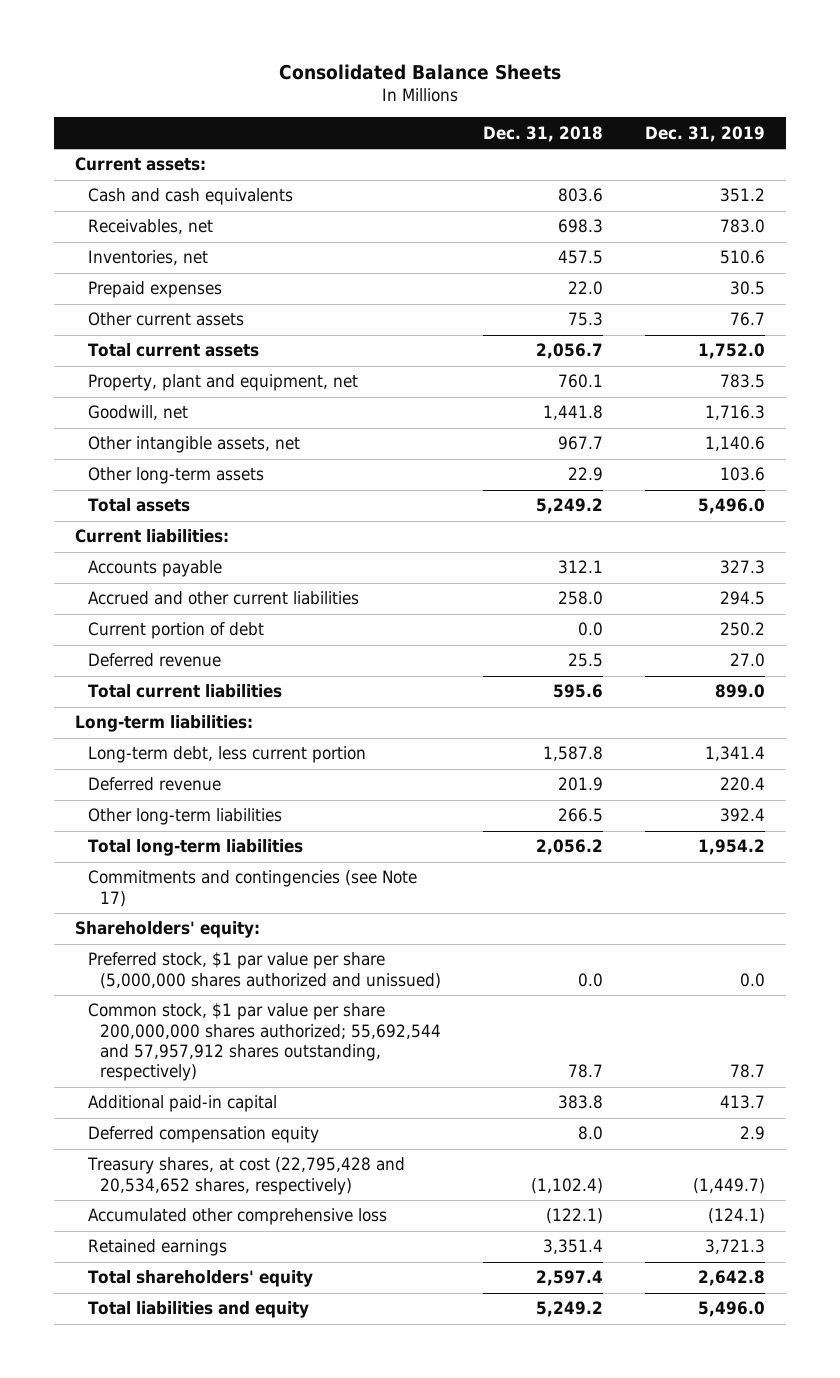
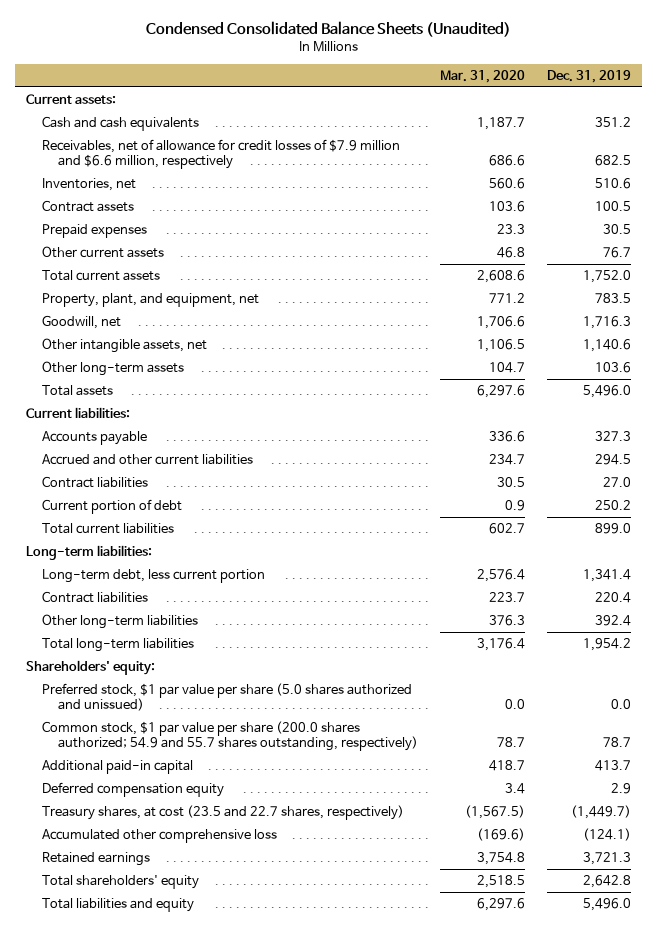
- Consolidated Balance Sheets
+ Condensed Consolidated Balance Sheets (Unaudited)
- | Dec. 31, 2018 | Dec. 31, 2019
+ | Mar. 31, 2020 | Dec. 31, 2019
- Receivables, net | 698.3 | 783.0
+ Receivables, net of allowance for credit losses of $7.9 million and $6.6 million, respectively | 686.6 | 682.5
+ Contract assets | 103.6 | 100.5
- Property, plant and equipment, net | 760.1 | 783.5
+ Property, plant, and equipment, net | 771.2 | 783.5
+ Contract liabilities | 30.5 | 27.0
- Deferred revenue | 25.5 | 27.0
- Deferred revenue | 201.9 | 220.4
+ Contract liabilities | 223.7 | 220.4
- Commitments and contingencies (see Note 17)
- Preferred stock, $1 par value per share (5,000,000 shares authorized and unissued) | 0.0 | 0.0
- Common stock, $1 par value per share 200,000,000 shares authorized; 55,692,544 and 57,957,912 shares outstanding, respectively) | 78.7 | 78.7
+ Preferred stock, $1 par value per share (5.0 shares authorized and unissued) | 0.0 | 0.0
+ Common stock, $1 par value per share (200.0 shares authorized; 54.9 and 55.7 shares outstanding, respectively) | 78.7 | 78.7
- Treasury shares, at cost (22,795,428 and 20,534,652 shares, respectively) | (1,102.4) | (1,449.7)
+ Treasury shares, at cost (23.5 and 22.7 shares, respectively) | (1,567.5) | (1,449.7)

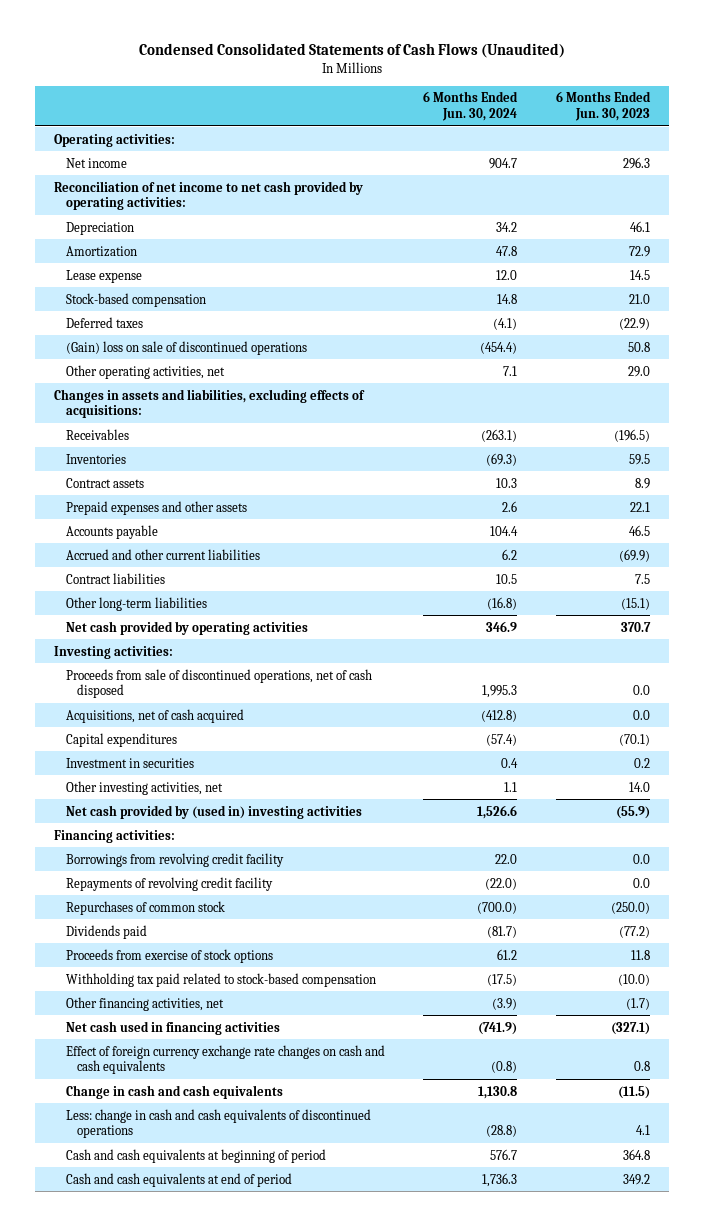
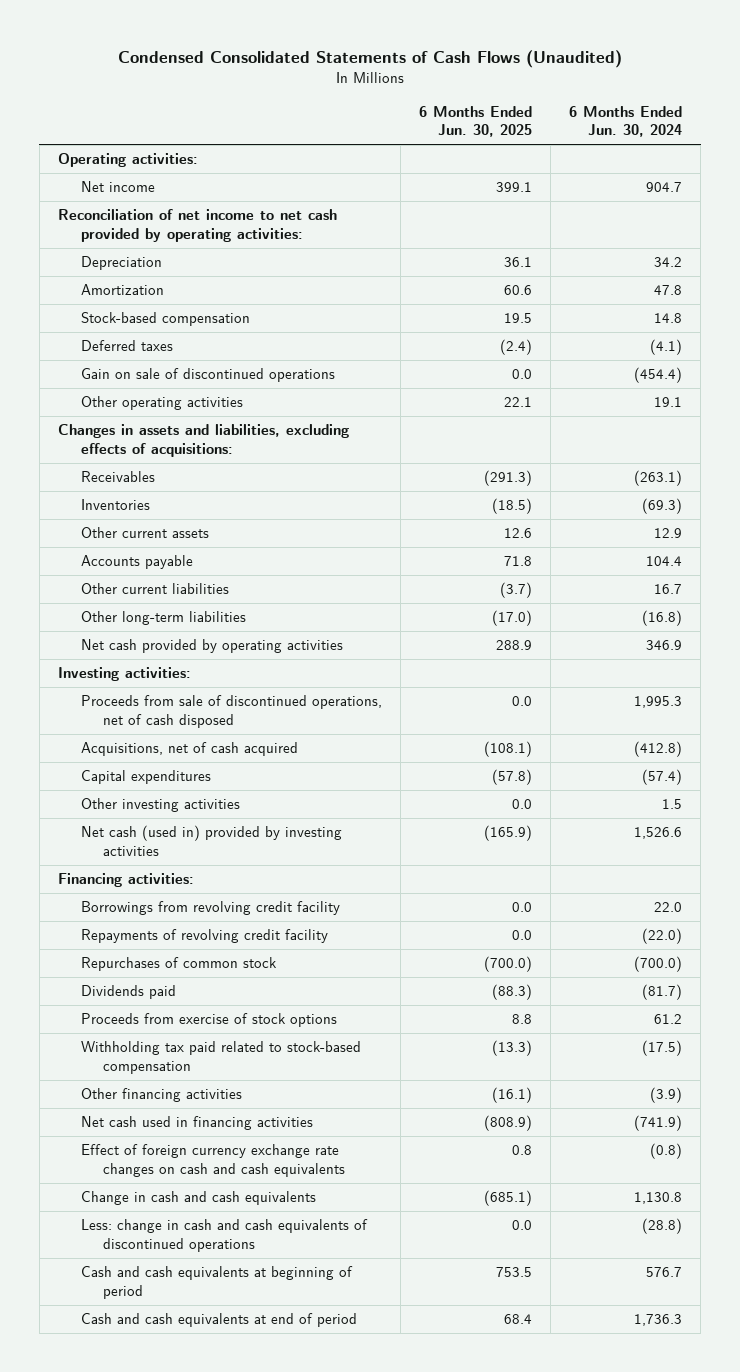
- | 6 Months Ended Jun. 30, 2024 | 6 Months Ended Jun. 30, 2023
+ | 6 Months Ended Jun. 30, 2025 | 6 Months Ended Jun. 30, 2024
- Lease expense | 12.0 | 14.5
- (Gain) loss on sale of discontinued operations | (454.4) | 50.8
- Other operating activities, net | 7.1 | 29.0
+ Gain on sale of discontinued operations | 0.0 | (454.4)
+ Other operating activities | 22.1 | 19.1
- Contract assets | 10.3 | 8.9
- Prepaid expenses and other assets | 2.6 | 22.1
+ Other current assets | 12.6 | 12.9
- Accrued and other current liabilities | 6.2 | (69.9)
- Contract liabilities | 10.5 | 7.5
+ Other current liabilities | (3.7) | 16.7
- Investment in securities | 0.4 | 0.2
- Other investing activities, net | 1.1 | 14.0
- Net cash provided by (used in) investing activities | 1,526.6 | (55.9)
+ Other investing activities | 0.0 | 1.5
+ Net cash (used in) provided by investing activities | (165.9) | 1,526.6
- Other financing activities, net | (3.9) | (1.7)
+ Other financing activities | (16.1) | (3.9)

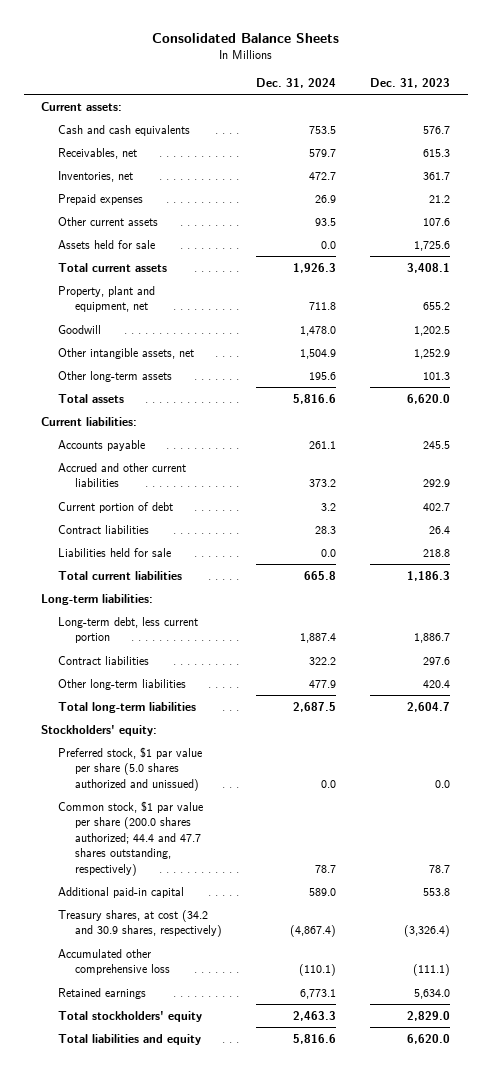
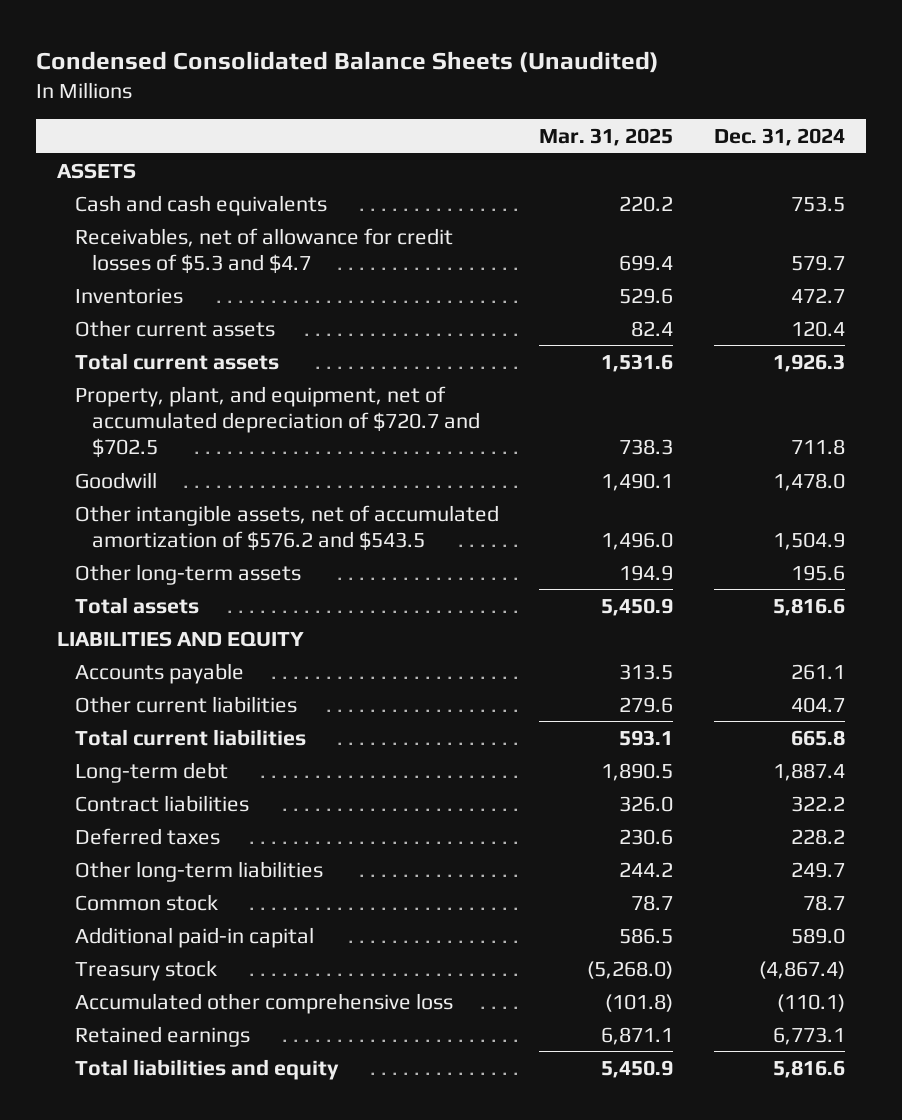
- Consolidated Balance Sheets
+ Condensed Consolidated Balance Sheets (Unaudited)
- | Dec. 31, 2024 | Dec. 31, 2023
+ | Mar. 31, 2025 | Dec. 31, 2024
- Current assets:
+ ASSETS
- Receivables, net | 579.7 | 615.3
- Inventories, net | 472.7 | 361.7
- Prepaid expenses | 26.9 | 21.2
- Other current assets | 93.5 | 107.6
- Assets held for sale | 0.0 | 1,725.6
+ Receivables, net of allowance for credit losses of $5.3 and $4.7 | 699.4 | 579.7
+ Inventories | 529.6 | 472.7
+ Other current assets | 82.4 | 120.4
- Property, plant and equipment, net | 711.8 | 655.2
+ Property, plant, and equipment, net of accumulated depreciation of $720.7 and $702.5 | 738.3 | 711.8
- Other intangible assets, net | 1,504.9 | 1,252.9
+ Other intangible assets, net of accumulated amortization of $576.2 and $543.5 | 1,496.0 | 1,504.9
- Current liabilities:
+ LIABILITIES AND EQUITY
- Accrued and other current liabilities | 373.2 | 292.9
- Current portion of debt | 3.2 | 402.7
- Contract liabilities | 28.3 | 26.4
- Liabilities held for sale | 0.0 | 218.8
+ Other current liabilities | 279.6 | 404.7
- Long-term liabilities:
- Long-term debt, less current portion | 1,887.4 | 1,886.7
+ Long-term debt | 1,890.5 | 1,887.4
- Other long-term liabilities | 477.9 | 420.4
- Total long-term liabilities | 2,687.5 | 2,604.7
- Stockholders' equity:
- Preferred stock, $1 par value per share (5.0 shares authorized and unissued) | 0.0 | 0.0
- Common stock, $1 par value per share (200.0 shares authorized; 44.4 and 47.7 shares outstanding, respectively) | 78.7 | 78.7
+ Deferred taxes | 230.6 | 228.2
+ Other long-term liabilities | 244.2 | 249.7
+ Common stock | 78.7 | 78.7
- Treasury shares, at cost (34.2 and 30.9 shares, respectively) | (4,867.4) | (3,326.4)
+ Treasury stock | (5,268.0) | (4,867.4)
- Total stockholders' equity | 2,463.3 | 2,829.0

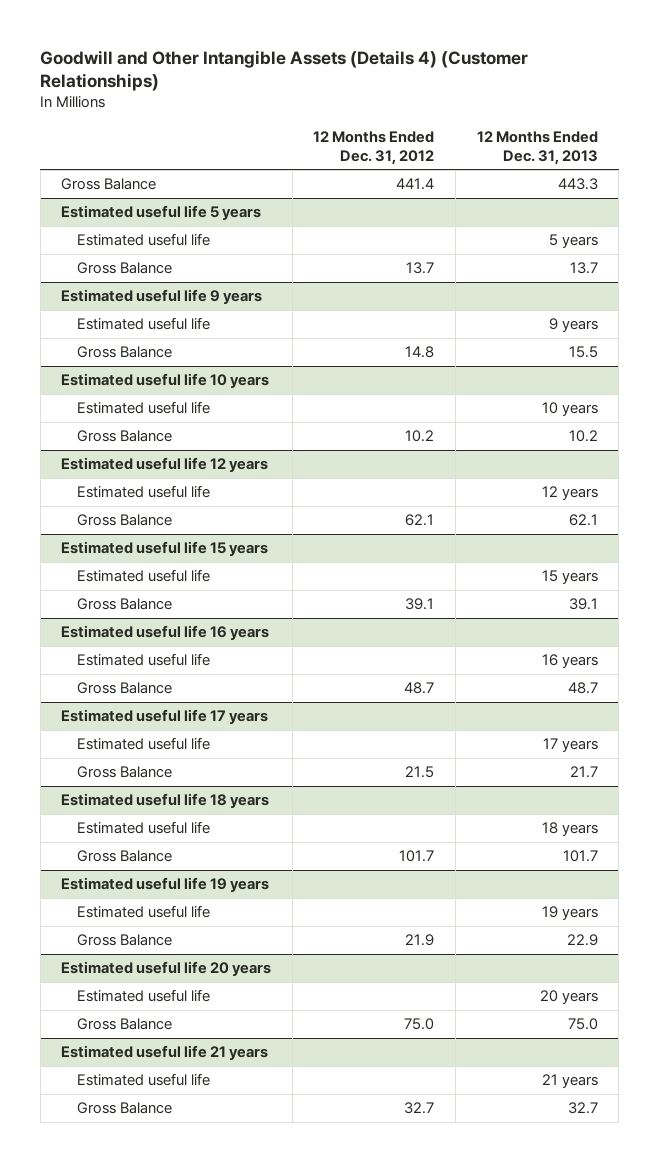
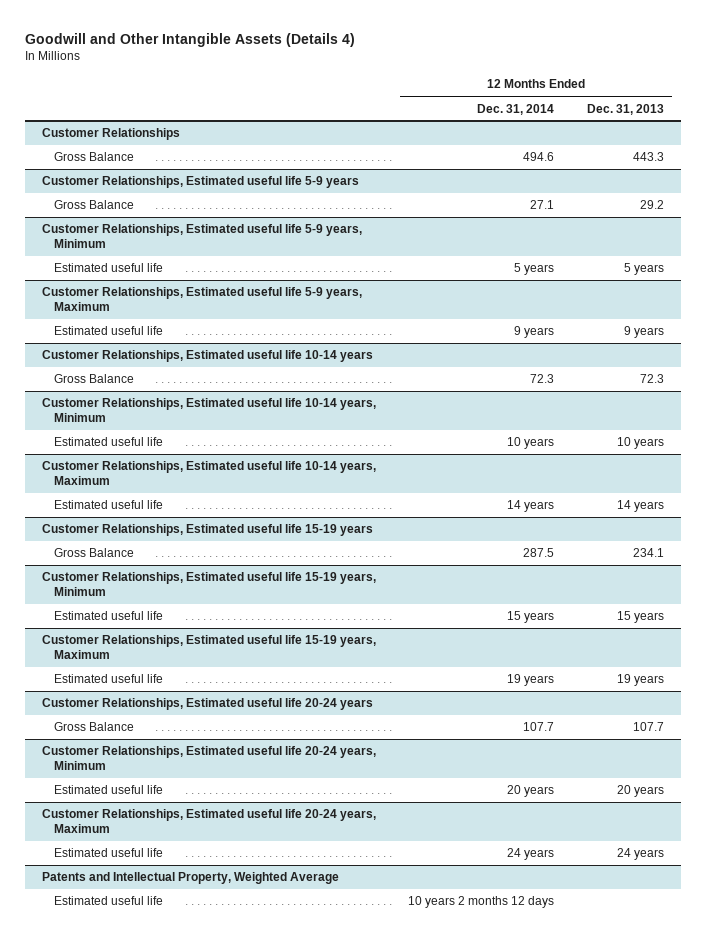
- Goodwill and Other Intangible Assets (Details 4) (Customer Relationships)
+ Goodwill and Other Intangible Assets (Details 4)
- | 12 Months Ended Dec. 31, 2012 | 12 Months Ended Dec. 31, 2013
+ | 12 Months Ended Dec. 31, 2014 | 12 Months Ended Dec. 31, 2013
+ Customer Relationships
- Estimated useful life 5 years
+ Customer Relationships, Estimated useful life 5-9 years
+ Gross Balance | 27.1 | 29.2
+ Customer Relationships, Estimated useful life 5-9 years, Minimum
- Gross Balance | 13.7 | 13.7
- Estimated useful life 9 years
+ Customer Relationships, Estimated useful life 5-9 years, Maximum
- Gross Balance | 14.8 | 15.5
- Estimated useful life 10 years
+ Customer Relationships, Estimated useful life 10-14 years
+ Gross Balance | 72.3 | 72.3
+ Customer Relationships, Estimated useful life 10-14 years, Minimum
- Gross Balance | 10.2 | 10.2
- Estimated useful life 12 years
- Estimated useful life | | 12 years
- Gross Balance | 62.1 | 62.1
- Estimated useful life 15 years
+ Customer Relationships, Estimated useful life 10-14 years, Maximum
+ Estimated useful life | 14 years | 14 years
+ Customer Relationships, Estimated useful life 15-19 years
+ Gross Balance | 287.5 | 234.1
+ Customer Relationships, Estimated useful life 15-19 years, Minimum
- Gross Balance | 39.1 | 39.1
- Estimated useful life 16 years
- Estimated useful life | | 16 years
- Gross Balance | 48.7 | 48.7
- Estimated useful life 17 years
- Estimated useful life | | 17 years
- Gross Balance | 21.5 | 21.7
- Estimated useful life 18 years
- Estimated useful life | | 18 years
- Gross Balance | 101.7 | 101.7
- Estimated useful life 19 years
+ Customer Relationships, Estimated useful life 15-19 years, Maximum
- Gross Balance | 21.9 | 22.9
- Estimated useful life 20 years
+ Customer Relationships, Estimated useful life 20-24 years
+ Gross Balance | 107.7 | 107.7
+ Customer Relationships, Estimated useful life 20-24 years, Minimum
- Gross Balance | 75.0 | 75.0
- Estimated useful life 21 years
- Estimated useful life | | 21 years
- Gross Balance | 32.7 | 32.7
+ Customer Relationships, Estimated useful life 20-24 years, Maximum
+ Estimated useful life | 24 years | 24 years
+ Patents and Intellectual Property, Weighted Average
+ Estimated useful life | 10 years 2 months 12 days |

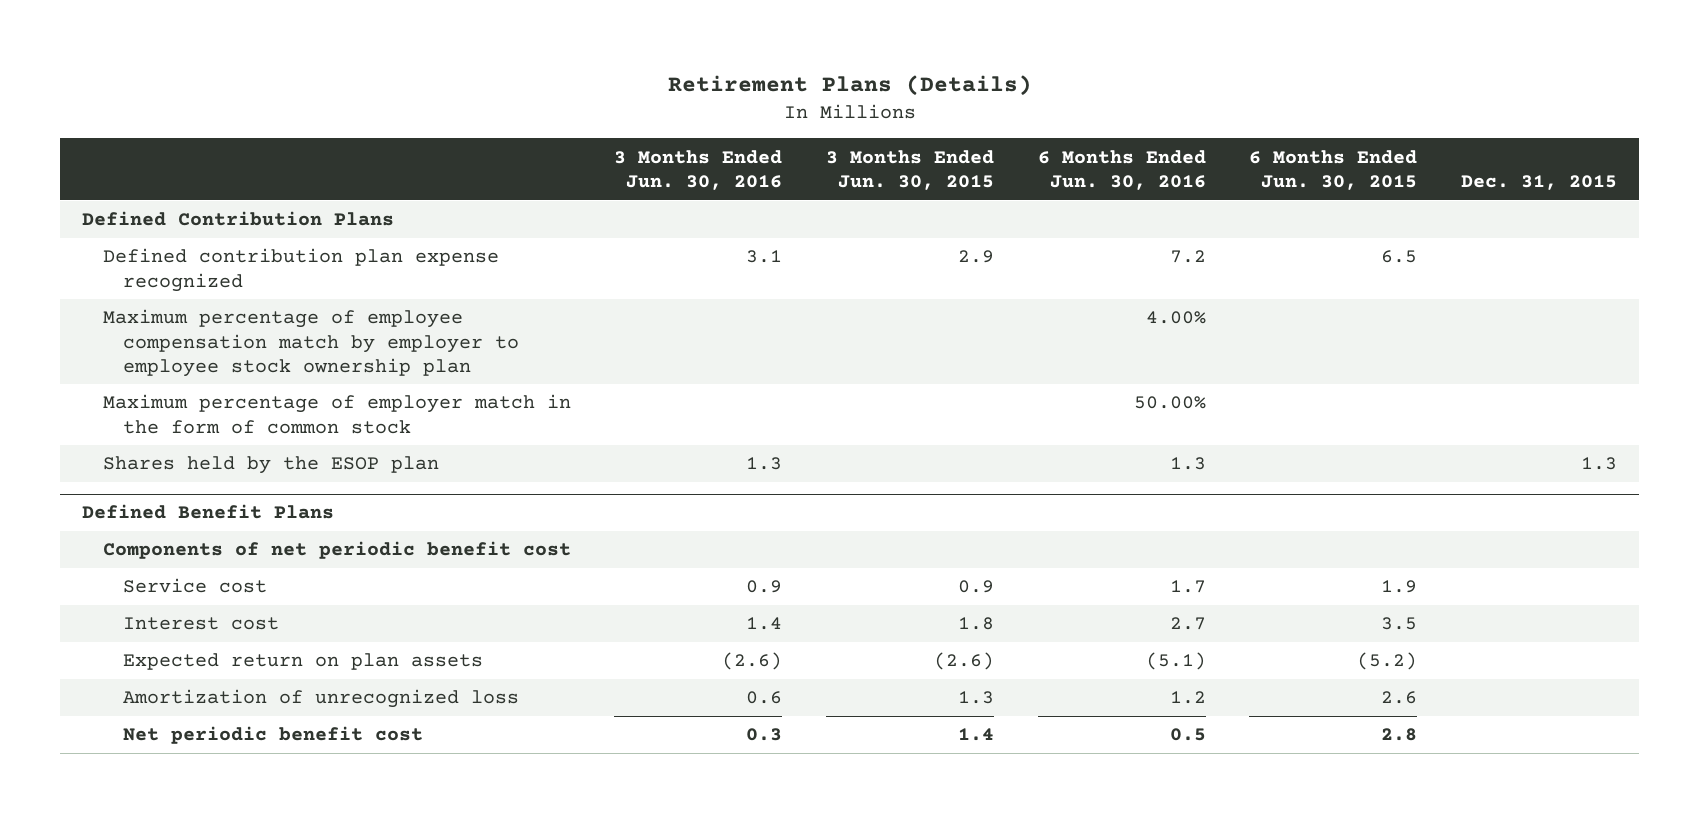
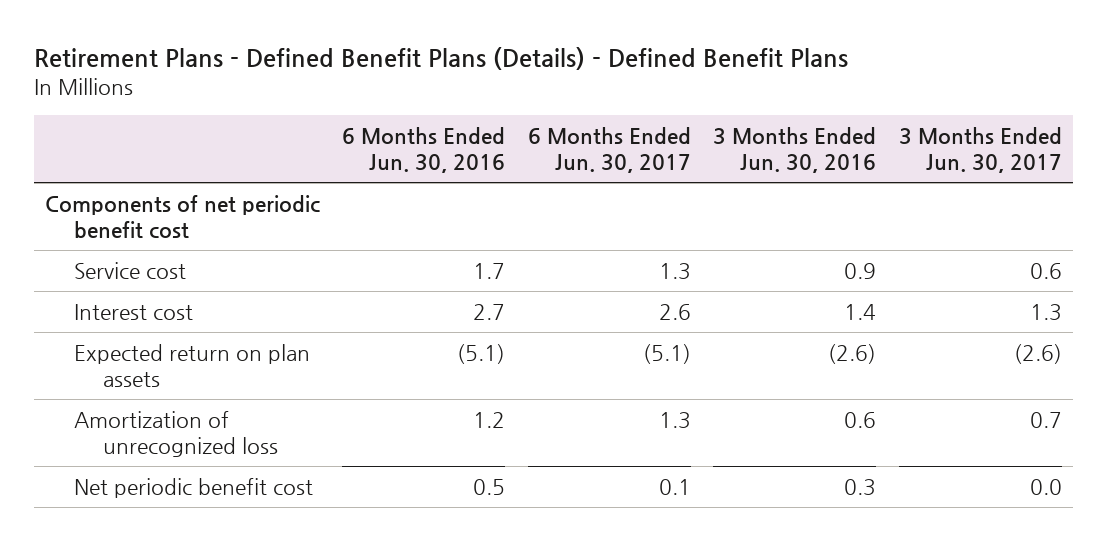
- Retirement Plans (Details)
+ Retirement Plans - Defined Benefit Plans (Details) - Defined Benefit Plans
- | 3 Months Ended Jun. 30, 2016 | 3 Months Ended Jun. 30, 2015 | 6 Months Ended Jun. 30, 2016 | 6 Months Ended Jun. 30, 2015 | Dec. 31, 2015
+ | 6 Months Ended Jun. 30, 2016 | 6 Months Ended Jun. 30, 2017 | 3 Months Ended Jun. 30, 2016 | 3 Months Ended Jun. 30, 2017
- Defined Contribution Plans
- Defined contribution plan expense recognized | 3.1 | 2.9 | 7.2 | 6.5 |
- Maximum percentage of employee compensation match by employer to employee stock ownership plan | | | 4.00% | |
- Maximum percentage of employer match in the form of common stock | | | 50.00% | |
- Shares held by the ESOP plan | 1.3 | | 1.3 | | 1.3
- Defined Benefit Plans

